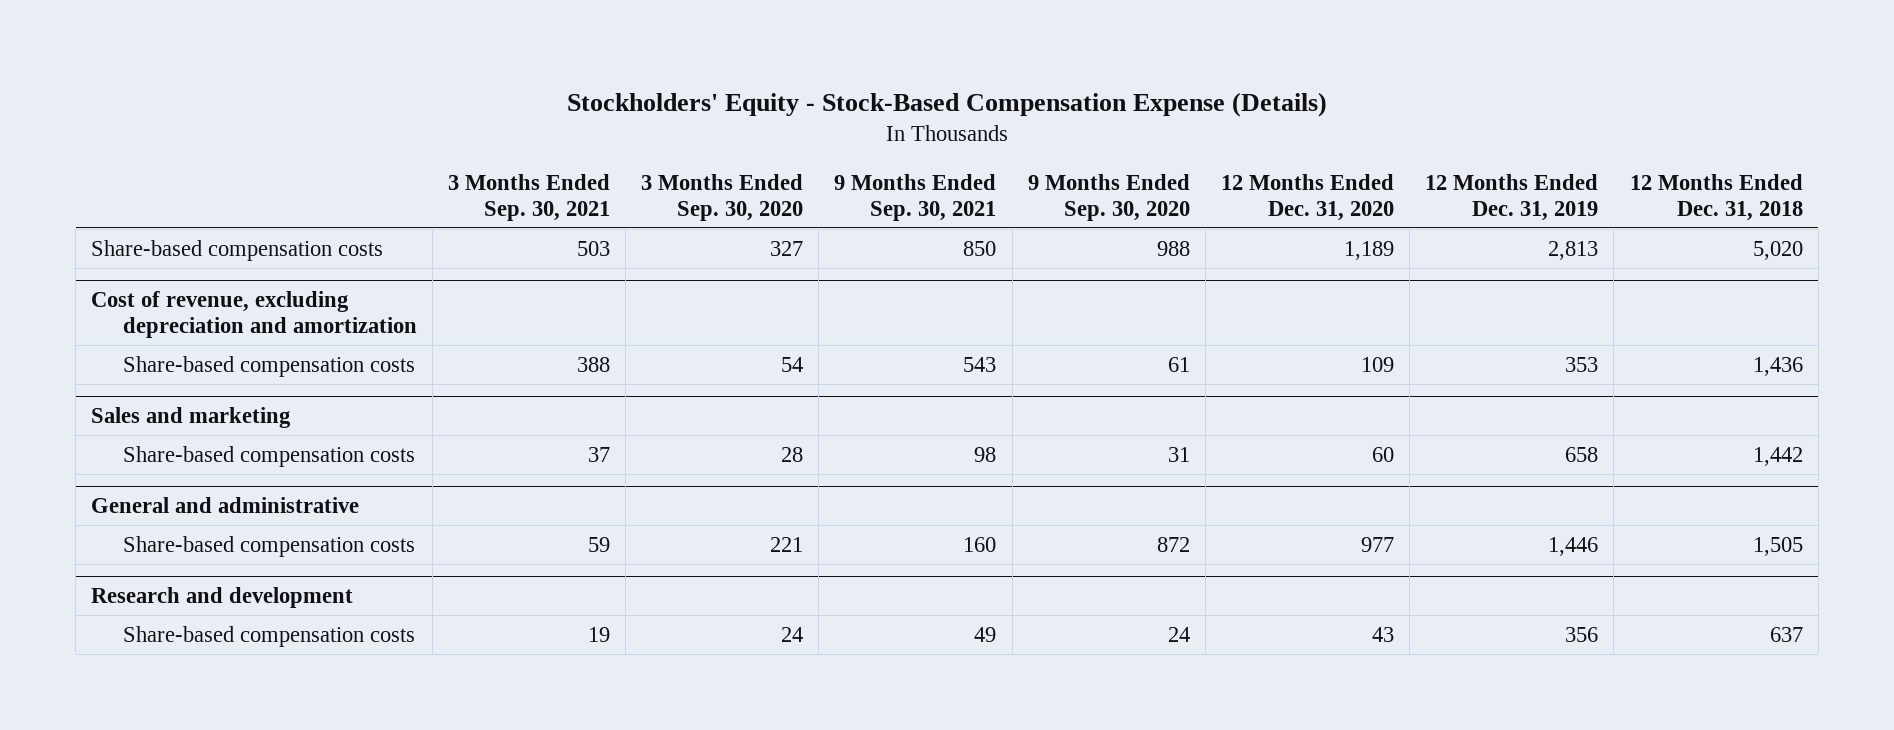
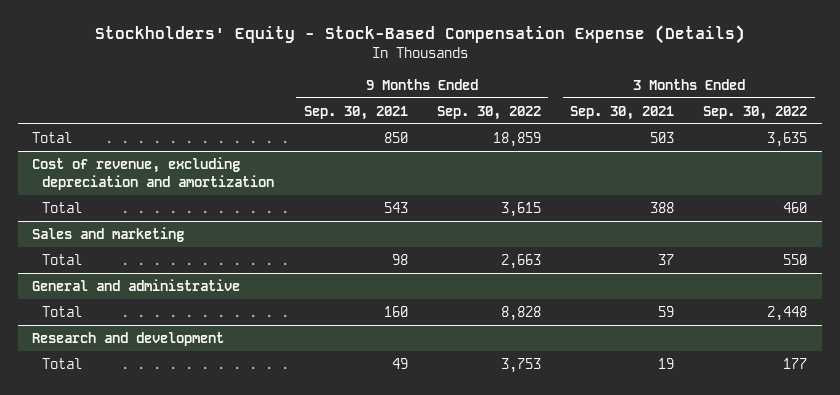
- | 3 Months Ended Sep. 30, 2021 | 3 Months Ended Sep. 30, 2020 | 9 Months Ended Sep. 30, 2021 | 9 Months Ended Sep. 30, 2020 | 12 Months Ended Dec. 31, 2020 | 12 Months Ended Dec. 31, 2019 | 12 Months Ended Dec. 31, 2018
+ | 9 Months Ended Sep. 30, 2021 | 9 Months Ended Sep. 30, 2022 | 3 Months Ended Sep. 30, 2021 | 3 Months Ended Sep. 30, 2022
- Share-based compensation costs | 503 | 327 | 850 | 988 | 1,189 | 2,813 | 5,020
+ Total | 850 | 18,859 | 503 | 3,635
@ Cost of revenue, excluding depreciation and amortization
- Share-based compensation costs | 388 | 54 | 543 | 61 | 109 | 353 | 1,436
+ Total | 543 | 3,615 | 388 | 460
@ Sales and marketing
- Share-based compensation costs | 37 | 28 | 98 | 31 | 60 | 658 | 1,442
+ Total | 98 | 2,663 | 37 | 550
@ General and administrative
- Share-based compensation costs | 59 | 221 | 160 | 872 | 977 | 1,446 | 1,505
+ Total | 160 | 8,828 | 59 | 2,448
@ Research and development
- Share-based compensation costs | 19 | 24 | 49 | 24 | 43 | 356 | 637
+ Total | 49 | 3,753 | 19 | 177

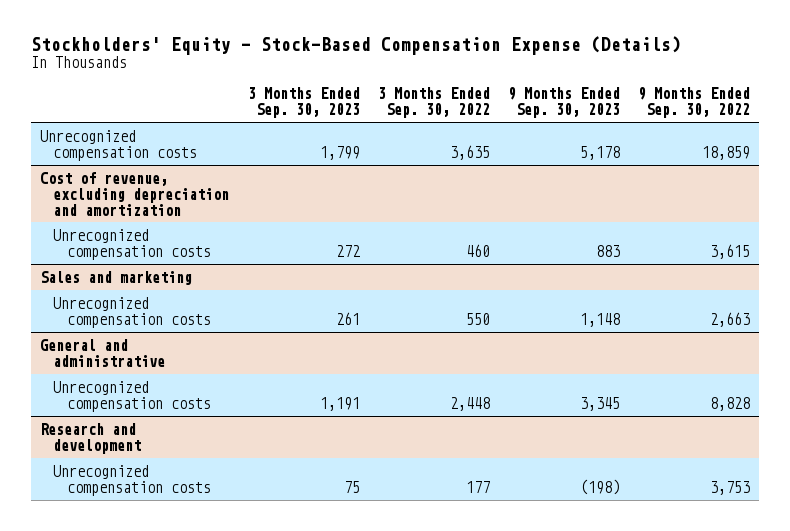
- | 9 Months Ended Sep. 30, 2021 | 9 Months Ended Sep. 30, 2022 | 3 Months Ended Sep. 30, 2021 | 3 Months Ended Sep. 30, 2022
+ | 3 Months Ended Sep. 30, 2023 | 3 Months Ended Sep. 30, 2022 | 9 Months Ended Sep. 30, 2023 | 9 Months Ended Sep. 30, 2022
- Total | 850 | 18,859 | 503 | 3,635
+ Unrecognized compensation costs | 1,799 | 3,635 | 5,178 | 18,859
@ Cost of revenue, excluding depreciation and amortization
- Total | 543 | 3,615 | 388 | 460
+ Unrecognized compensation costs | 272 | 460 | 883 | 3,615
@ Sales and marketing
- Total | 98 | 2,663 | 37 | 550
+ Unrecognized compensation costs | 261 | 550 | 1,148 | 2,663
@ General and administrative
- Total | 160 | 8,828 | 59 | 2,448
+ Unrecognized compensation costs | 1,191 | 2,448 | 3,345 | 8,828
@ Research and development
- Total | 49 | 3,753 | 19 | 177
+ Unrecognized compensation costs | 75 | 177 | (198) | 3,753

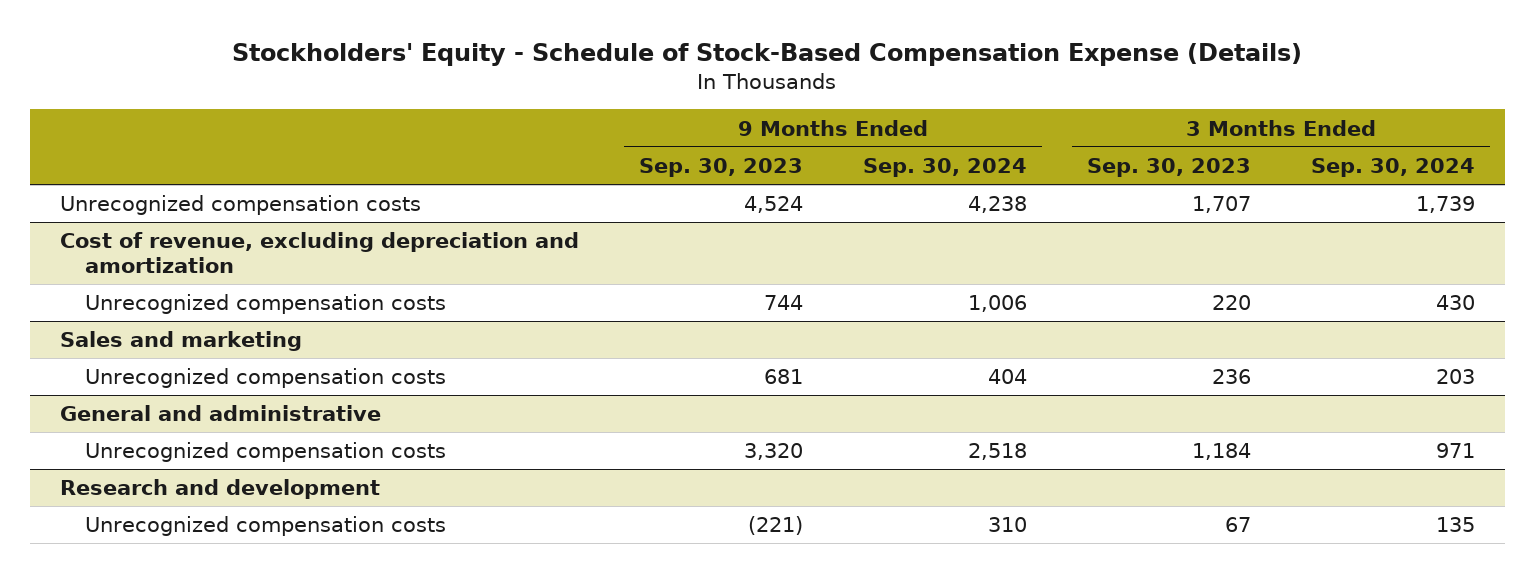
- Stockholders' Equity - Stock-Based Compensation Expense (Details)
+ Stockholders' Equity - Schedule of Stock-Based Compensation Expense (Details)
- | 3 Months Ended Sep. 30, 2023 | 3 Months Ended Sep. 30, 2022 | 9 Months Ended Sep. 30, 2023 | 9 Months Ended Sep. 30, 2022
+ | 9 Months Ended Sep. 30, 2023 | 9 Months Ended Sep. 30, 2024 | 3 Months Ended Sep. 30, 2023 | 3 Months Ended Sep. 30, 2024
- Unrecognized compensation costs | 1,799 | 3,635 | 5,178 | 18,859
+ Unrecognized compensation costs | 4,524 | 4,238 | 1,707 | 1,739
@ Cost of revenue, excluding depreciation and amortization
- Unrecognized compensation costs | 272 | 460 | 883 | 3,615
+ Unrecognized compensation costs | 744 | 1,006 | 220 | 430
@ Sales and marketing
- Unrecognized compensation costs | 261 | 550 | 1,148 | 2,663
+ Unrecognized compensation costs | 681 | 404 | 236 | 203
@ General and administrative
- Unrecognized compensation costs | 1,191 | 2,448 | 3,345 | 8,828
+ Unrecognized compensation costs | 3,320 | 2,518 | 1,184 | 971
@ Research and development
- Unrecognized compensation costs | 75 | 177 | (198) | 3,753
+ Unrecognized compensation costs | (221) | 310 | 67 | 135

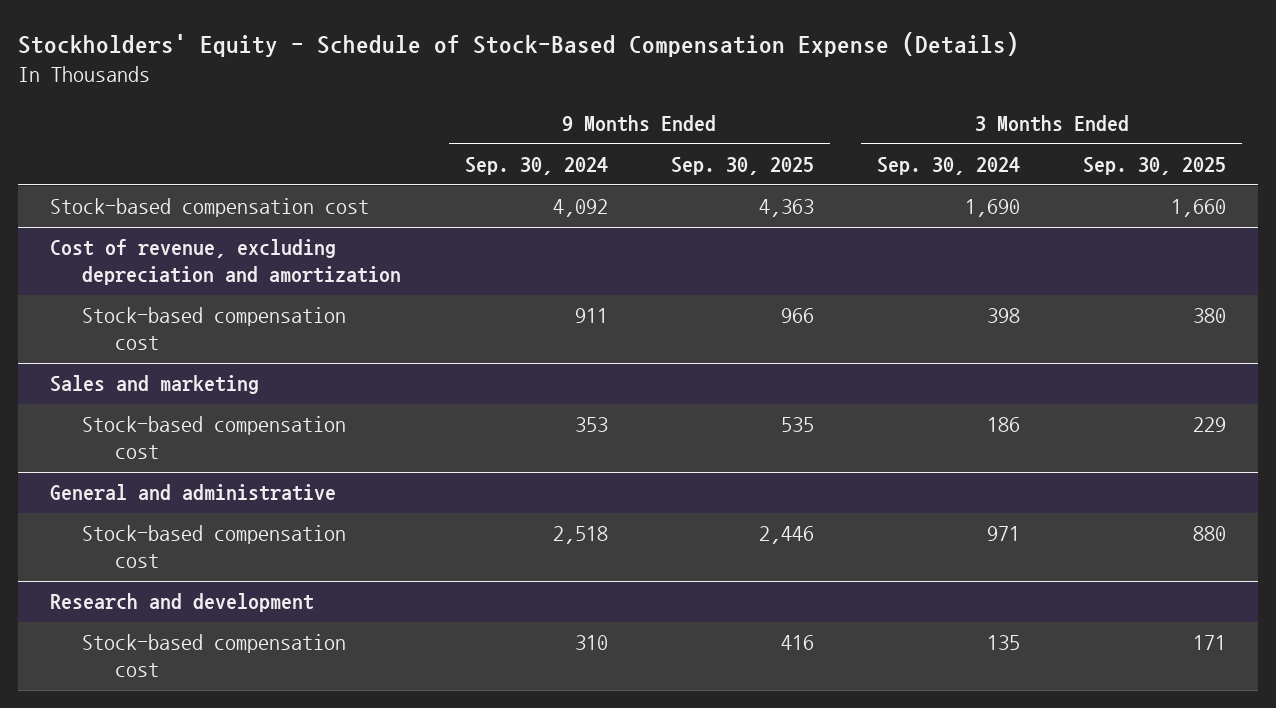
- | 9 Months Ended Sep. 30, 2023 | 9 Months Ended Sep. 30, 2024 | 3 Months Ended Sep. 30, 2023 | 3 Months Ended Sep. 30, 2024
+ | 9 Months Ended Sep. 30, 2024 | 9 Months Ended Sep. 30, 2025 | 3 Months Ended Sep. 30, 2024 | 3 Months Ended Sep. 30, 2025
- Unrecognized compensation costs | 4,524 | 4,238 | 1,707 | 1,739
+ Stock-based compensation cost | 4,092 | 4,363 | 1,690 | 1,660
@ Cost of revenue, excluding depreciation and amortization
- Unrecognized compensation costs | 744 | 1,006 | 220 | 430
+ Stock-based compensation cost | 911 | 966 | 398 | 380
@ Sales and marketing
- Unrecognized compensation costs | 681 | 404 | 236 | 203
+ Stock-based compensation cost | 353 | 535 | 186 | 229
@ General and administrative
- Unrecognized compensation costs | 3,320 | 2,518 | 1,184 | 971
+ Stock-based compensation cost | 2,518 | 2,446 | 971 | 880
@ Research and development
- Unrecognized compensation costs | (221) | 310 | 67 | 135
+ Stock-based compensation cost | 310 | 416 | 135 | 171

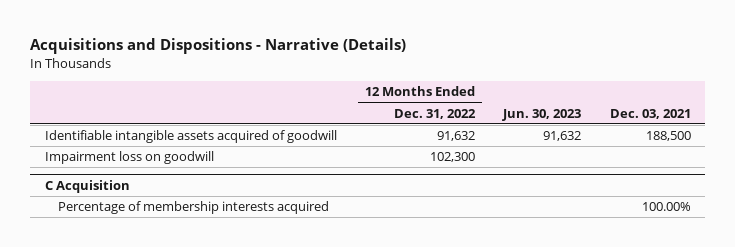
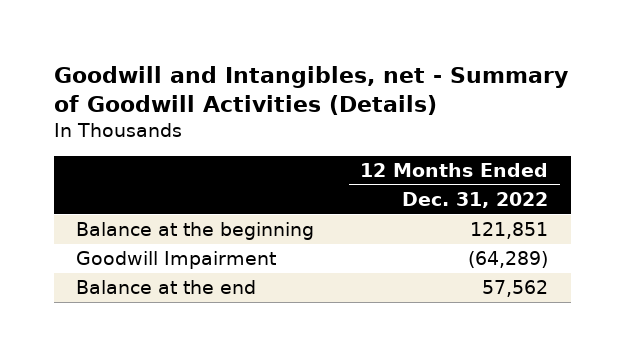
- Acquisitions and Dispositions - Narrative (Details)
+ Goodwill and Intangibles, net - Summary of Goodwill Activities (Details)
- | 12 Months Ended Dec. 31, 2022 | Jun. 30, 2023 | Dec. 03, 2021
+ | 12 Months Ended Dec. 31, 2022
- Identifiable intangible assets acquired of goodwill | 91,632 | 91,632 | 188,500
- Impairment loss on goodwill | 102,300 | |
- C Acquisition
- Percentage of membership interests acquired | | | 100.00%
+ Balance at the beginning | 121,851
+ Goodwill Impairment | (64,289)
+ Balance at the end | 57,562

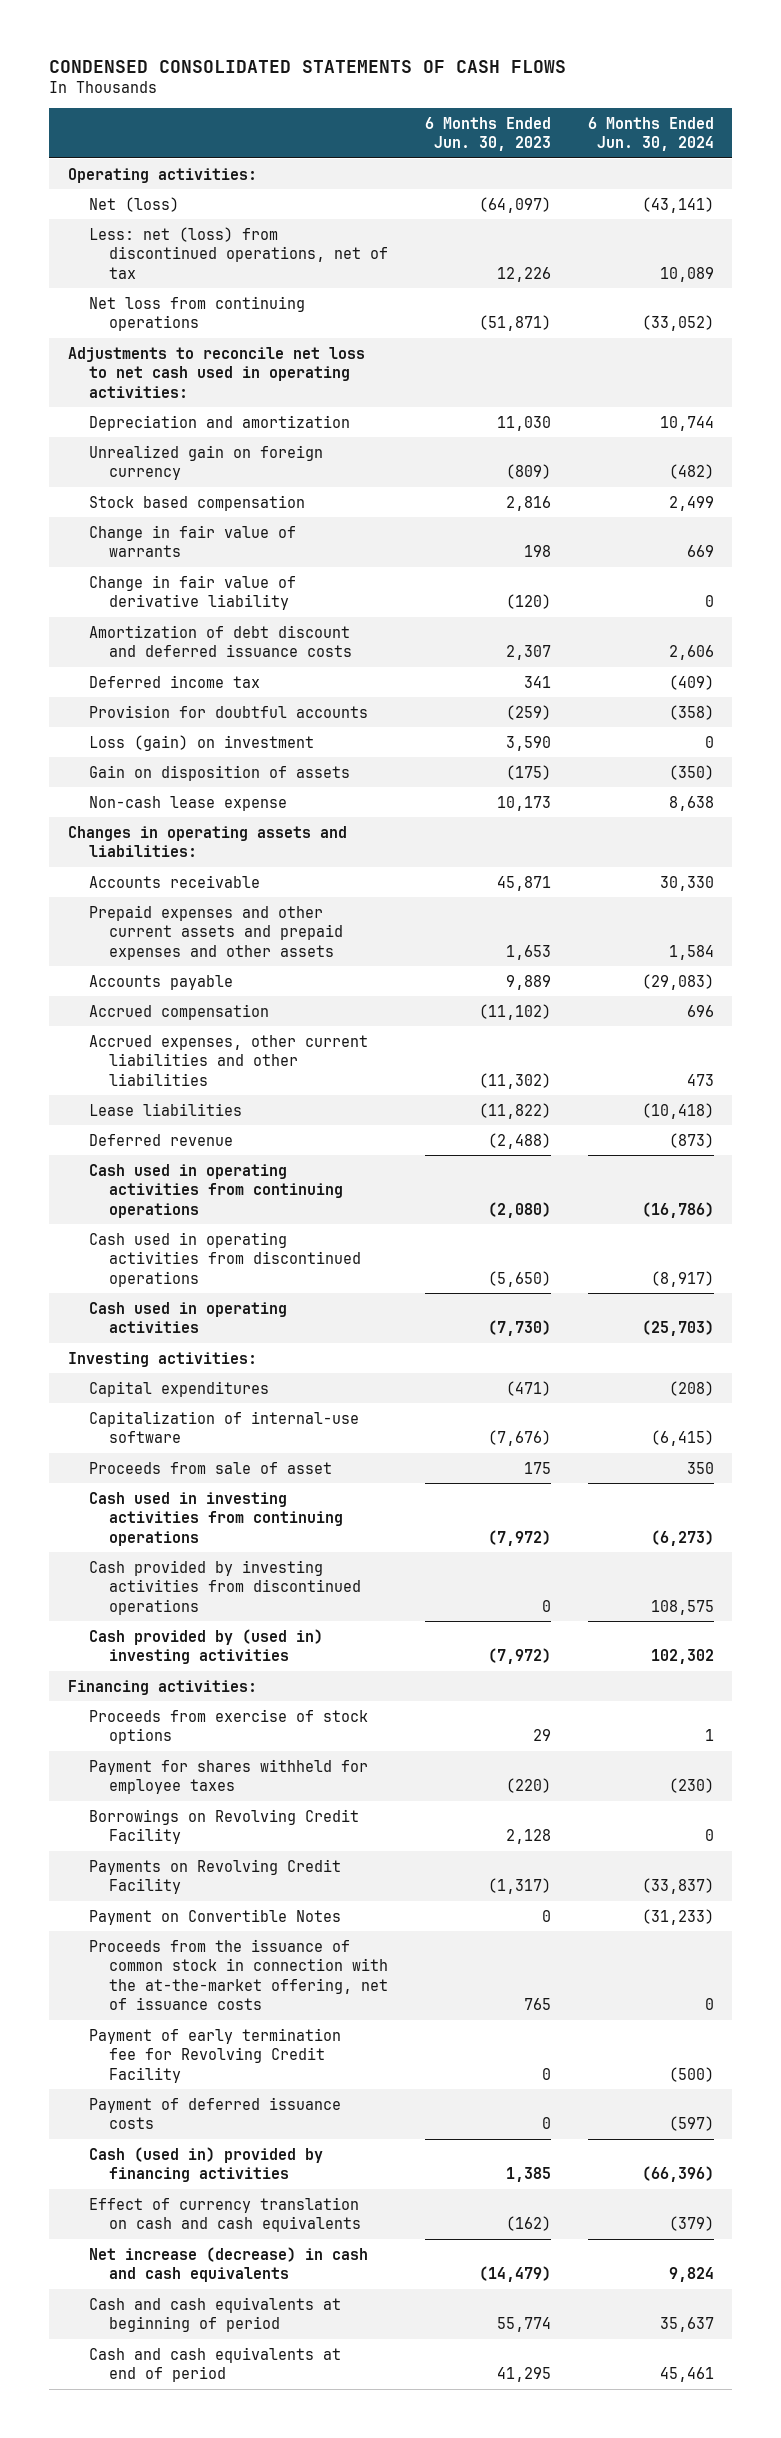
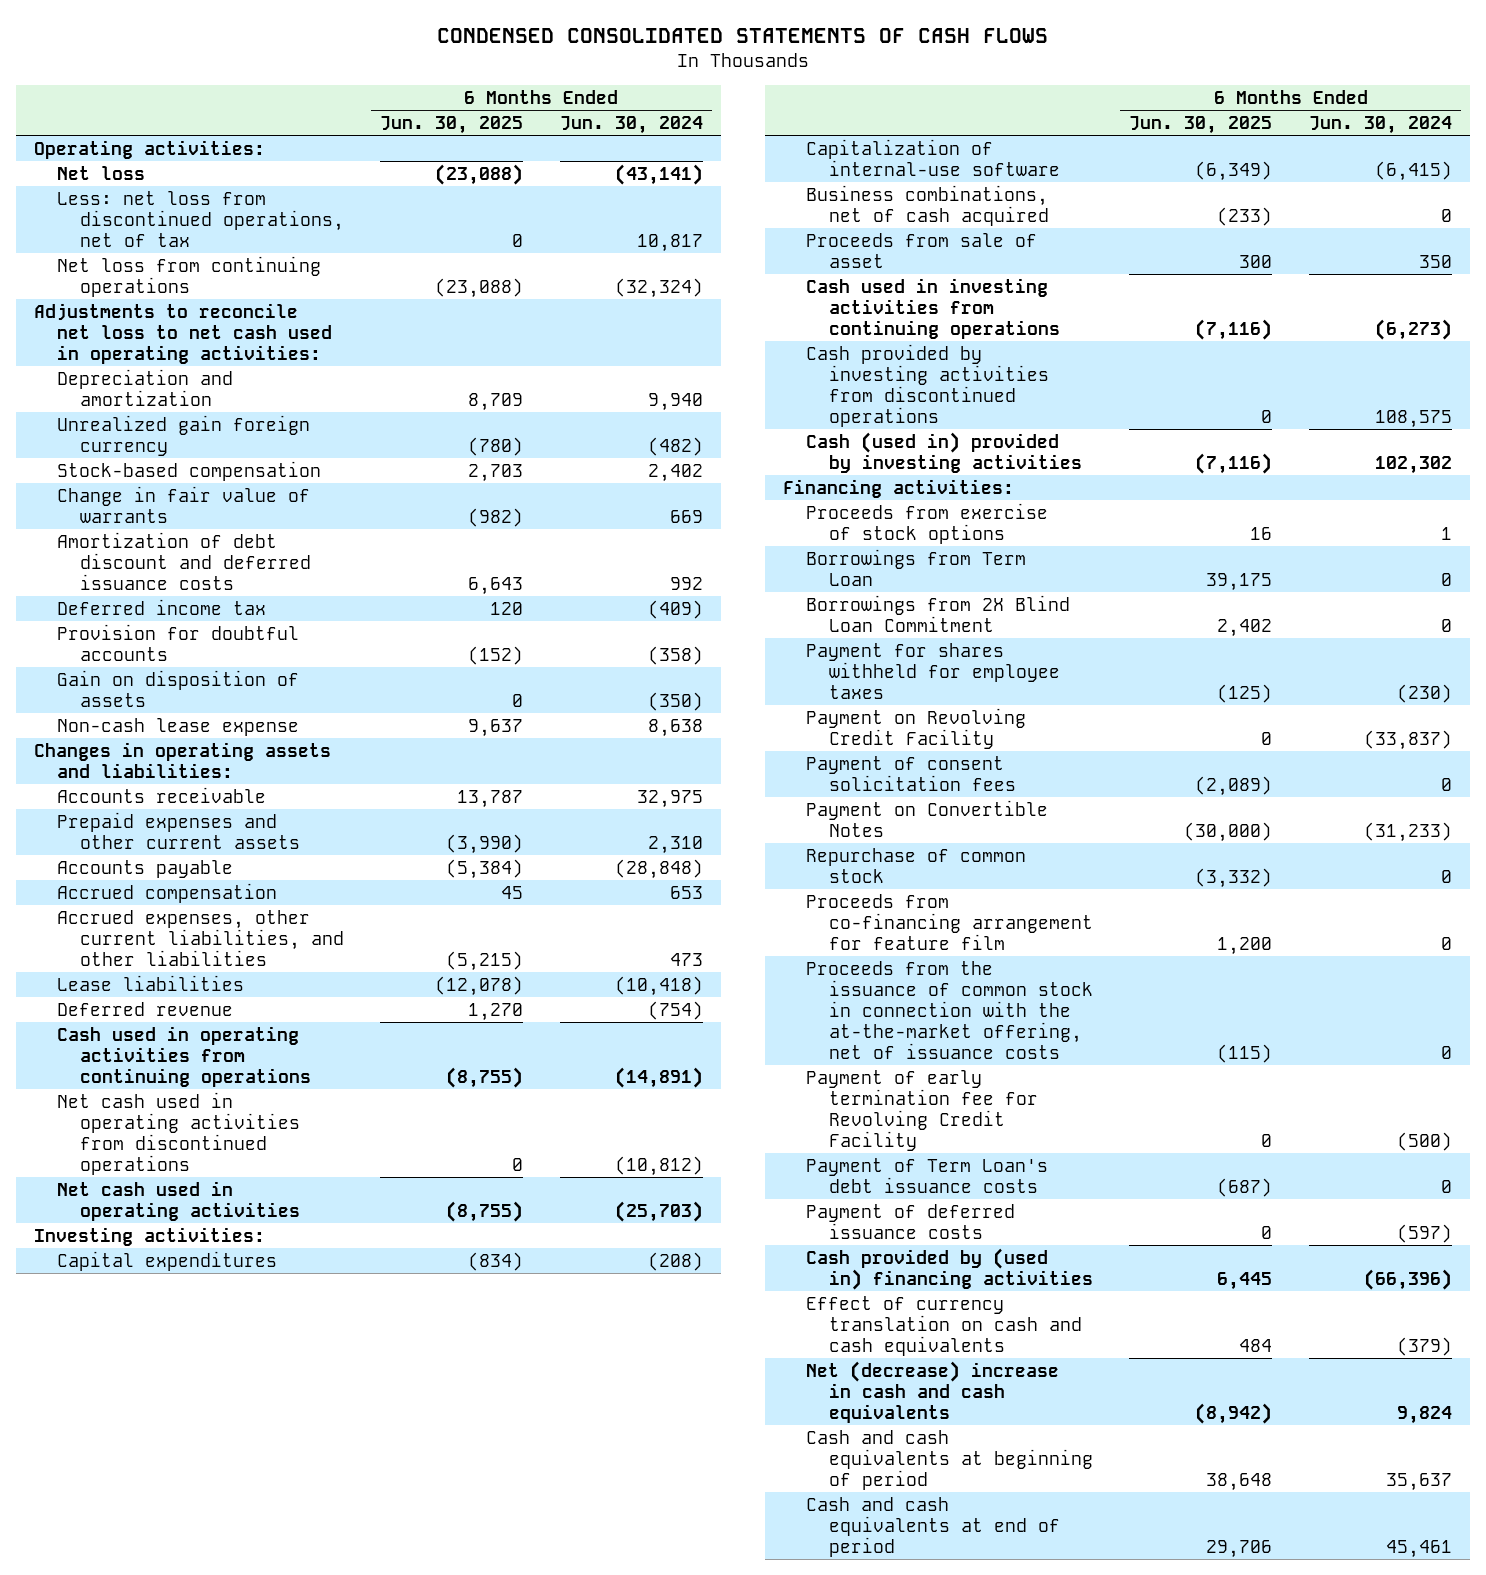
- | 6 Months Ended Jun. 30, 2023 | 6 Months Ended Jun. 30, 2024
+ | 6 Months Ended Jun. 30, 2025 | 6 Months Ended Jun. 30, 2024
- Net (loss) | (64,097) | (43,141)
- Less: net (loss) from discontinued operations, net of tax | 12,226 | 10,089
- Net loss from continuing operations | (51,871) | (33,052)
+ Net loss | (23,088) | (43,141)
+ Less: net loss from discontinued operations, net of tax | 0 | 10,817
+ Net loss from continuing operations | (23,088) | (32,324)
- Depreciation and amortization | 11,030 | 10,744
- Unrealized gain on foreign currency | (809) | (482)
- Stock based compensation | 2,816 | 2,499
+ Depreciation and amortization | 8,709 | 9,940
+ Unrealized gain foreign currency | (780) | (482)
+ Stock-based compensation | 2,703 | 2,402
- Change in fair value of derivative liability | (120) | 0
- Amortization of debt discount and deferred issuance costs | 2,307 | 2,606
+ Amortization of debt discount and deferred issuance costs | 6,643 | 992
- Loss (gain) on investment | 3,590 | 0
- Accounts receivable | 45,871 | 30,330
- Prepaid expenses and other current assets and prepaid expenses and other assets | 1,653 | 1,584
- Accounts payable | 9,889 | (29,083)
- Accrued compensation | (11,102) | 696
- Accrued expenses, other current liabilities and other liabilities | (11,302) | 473
+ Accounts receivable | 13,787 | 32,975
+ Prepaid expenses and other current assets | (3,990) | 2,310
+ Accounts payable | (5,384) | (28,848)
+ Accrued compensation | 45 | 653
+ Accrued expenses, other current liabilities, and other liabilities | (5,215) | 473
- Deferred revenue | (2,488) | (873)
- Cash used in operating activities from continuing operations | (2,080) | (16,786)
- Cash used in operating activities from discontinued operations | (5,650) | (8,917)
- Cash used in operating activities | (7,730) | (25,703)
+ Deferred revenue | 1,270 | (754)
+ Cash used in operating activities from continuing operations | (8,755) | (14,891)
+ Net cash used in operating activities from discontinued operations | 0 | (10,812)
+ Net cash used in operating activities | (8,755) | (25,703)
+ Business combinations, net of cash acquired | (233) | 0
- Cash provided by (used in) investing activities | (7,972) | 102,302
+ Cash (used in) provided by investing activities | (7,116) | 102,302
+ Borrowings from Term Loan | 39,175 | 0
+ Borrowings from 2X Blind Loan Commitment | 2,402 | 0
- Borrowings on Revolving Credit Facility | 2,128 | 0
- Payments on Revolving Credit Facility | (1,317) | (33,837)
+ Payment on Revolving Credit Facility | 0 | (33,837)
+ Payment of consent solicitation fees | (2,089) | 0
+ Repurchase of common stock | (3,332) | 0
+ Proceeds from co-financing arrangement for feature film | 1,200 | 0
+ Payment of Term Loan's debt issuance costs | (687) | 0
- Cash (used in) provided by financing activities | 1,385 | (66,396)
+ Cash provided by (used in) financing activities | 6,445 | (66,396)
- Net increase (decrease) in cash and cash equivalents | (14,479) | 9,824
+ Net (decrease) increase in cash and cash equivalents | (8,942) | 9,824

